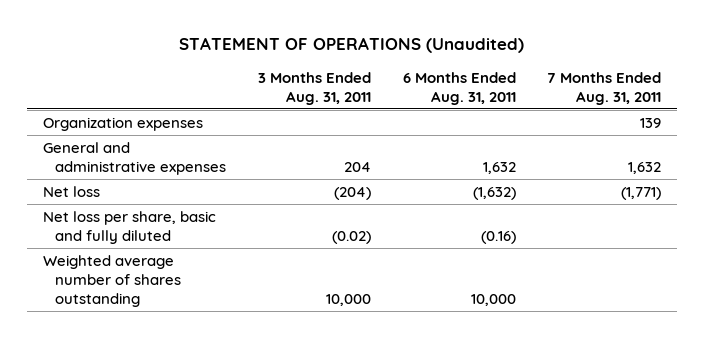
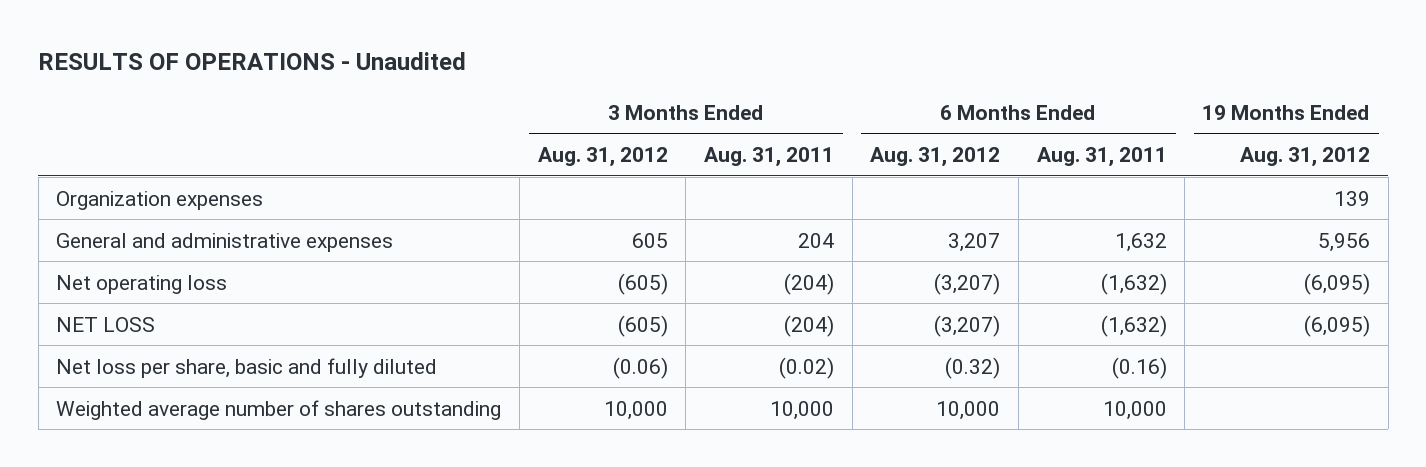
- STATEMENT OF OPERATIONS (Unaudited)
+ RESULTS OF OPERATIONS - Unaudited
- | 3 Months Ended Aug. 31, 2011 | 6 Months Ended Aug. 31, 2011 | 7 Months Ended Aug. 31, 2011
+ | 3 Months Ended Aug. 31, 2012 | 3 Months Ended Aug. 31, 2011 | 6 Months Ended Aug. 31, 2012 | 6 Months Ended Aug. 31, 2011 | 19 Months Ended Aug. 31, 2012
- Net loss | (204) | (1,632) | (1,771)
+ Net operating loss | (605) | (204) | (3,207) | (1,632) | (6,095)
+ NET LOSS | (605) | (204) | (3,207) | (1,632) | (6,095)

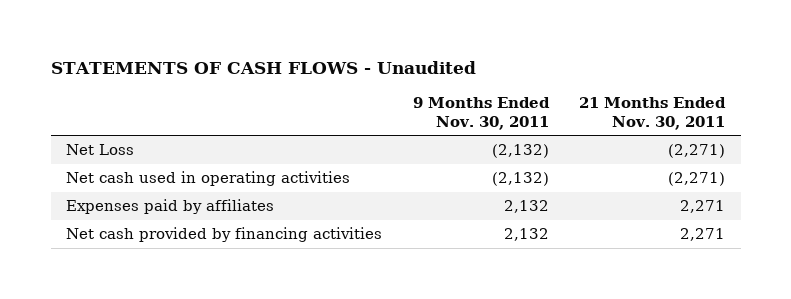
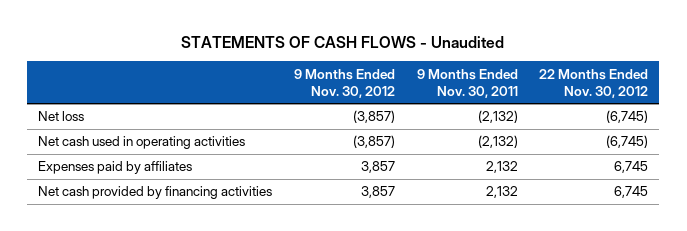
- | 9 Months Ended Nov. 30, 2011 | 21 Months Ended Nov. 30, 2011
+ | 9 Months Ended Nov. 30, 2012 | 9 Months Ended Nov. 30, 2011 | 22 Months Ended Nov. 30, 2012
- Net Loss | (2,132) | (2,271)
+ Net loss | (3,857) | (2,132) | (6,745)

